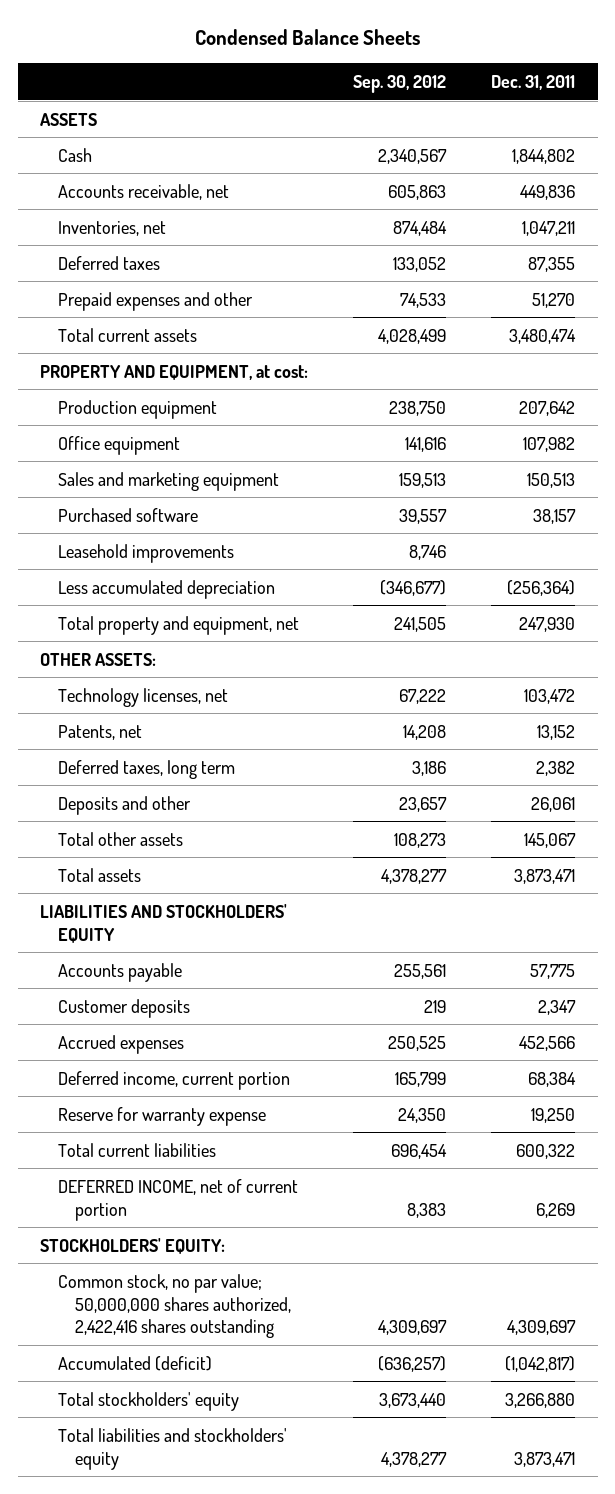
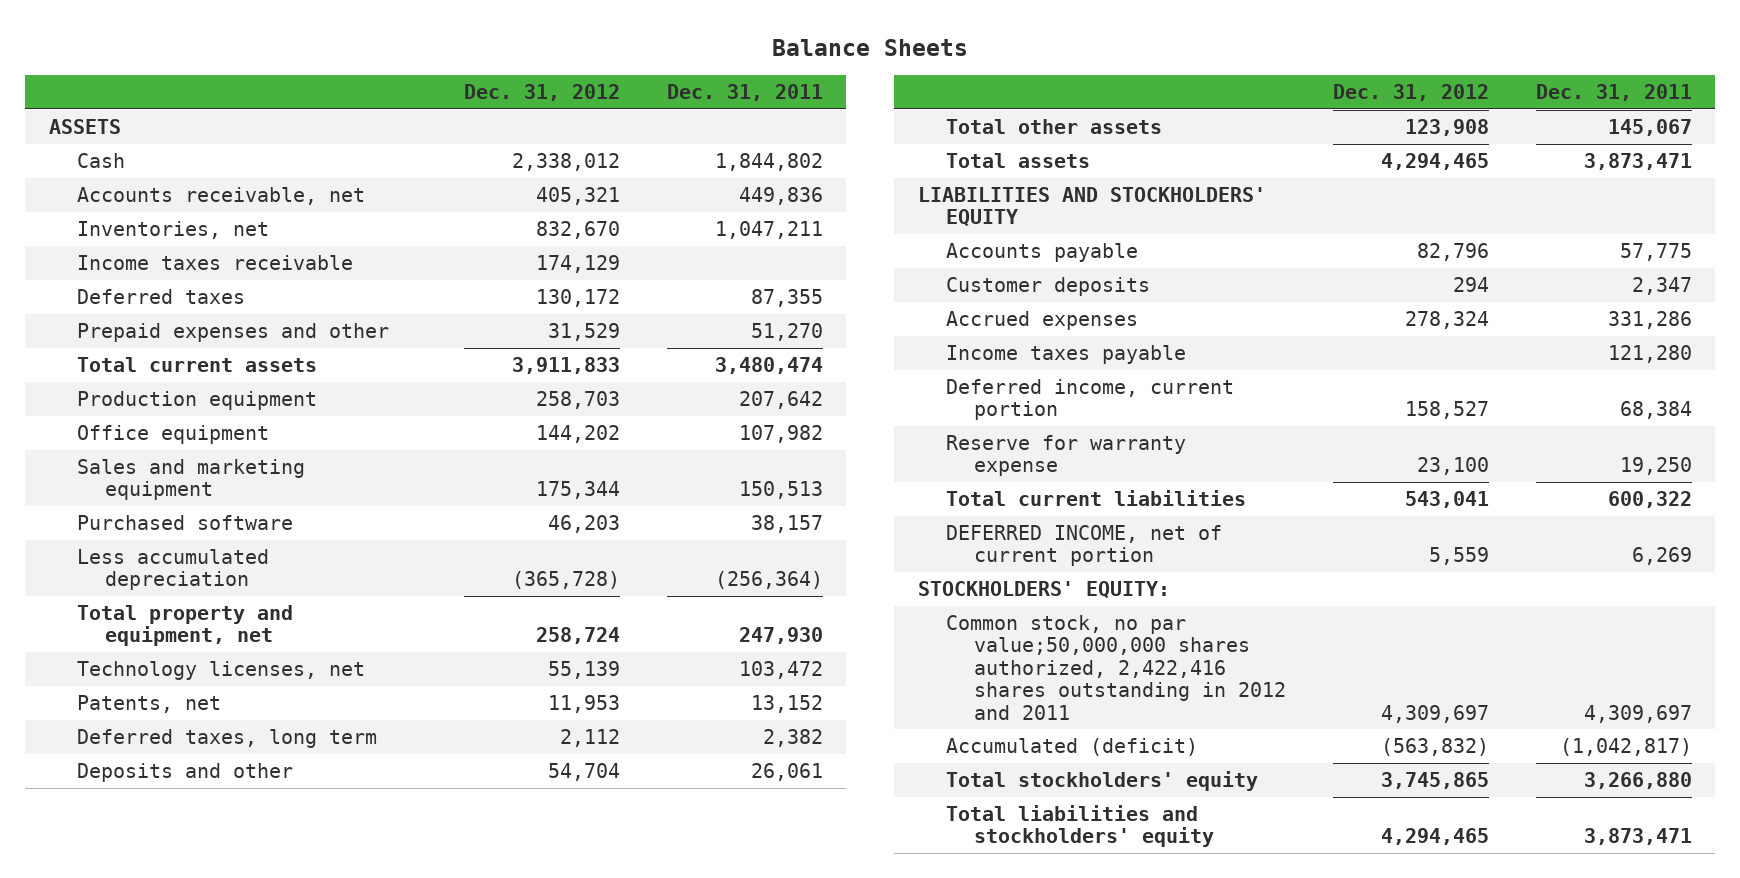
- Condensed Balance Sheets
+ Balance Sheets
- | Sep. 30, 2012 | Dec. 31, 2011
+ | Dec. 31, 2012 | Dec. 31, 2011
+ Income taxes receivable | 174,129 |
- PROPERTY AND EQUIPMENT, at cost:
- Leasehold improvements | 8,746 |
- OTHER ASSETS:
- Accrued expenses | 250,525 | 452,566
+ Accrued expenses | 278,324 | 331,286
+ Income taxes payable | | 121,280
- Common stock, no par value; 50,000,000 shares authorized, 2,422,416 shares outstanding | 4,309,697 | 4,309,697
+ Common stock, no par value;50,000,000 shares authorized, 2,422,416 shares outstanding in 2012 and 2011 | 4,309,697 | 4,309,697

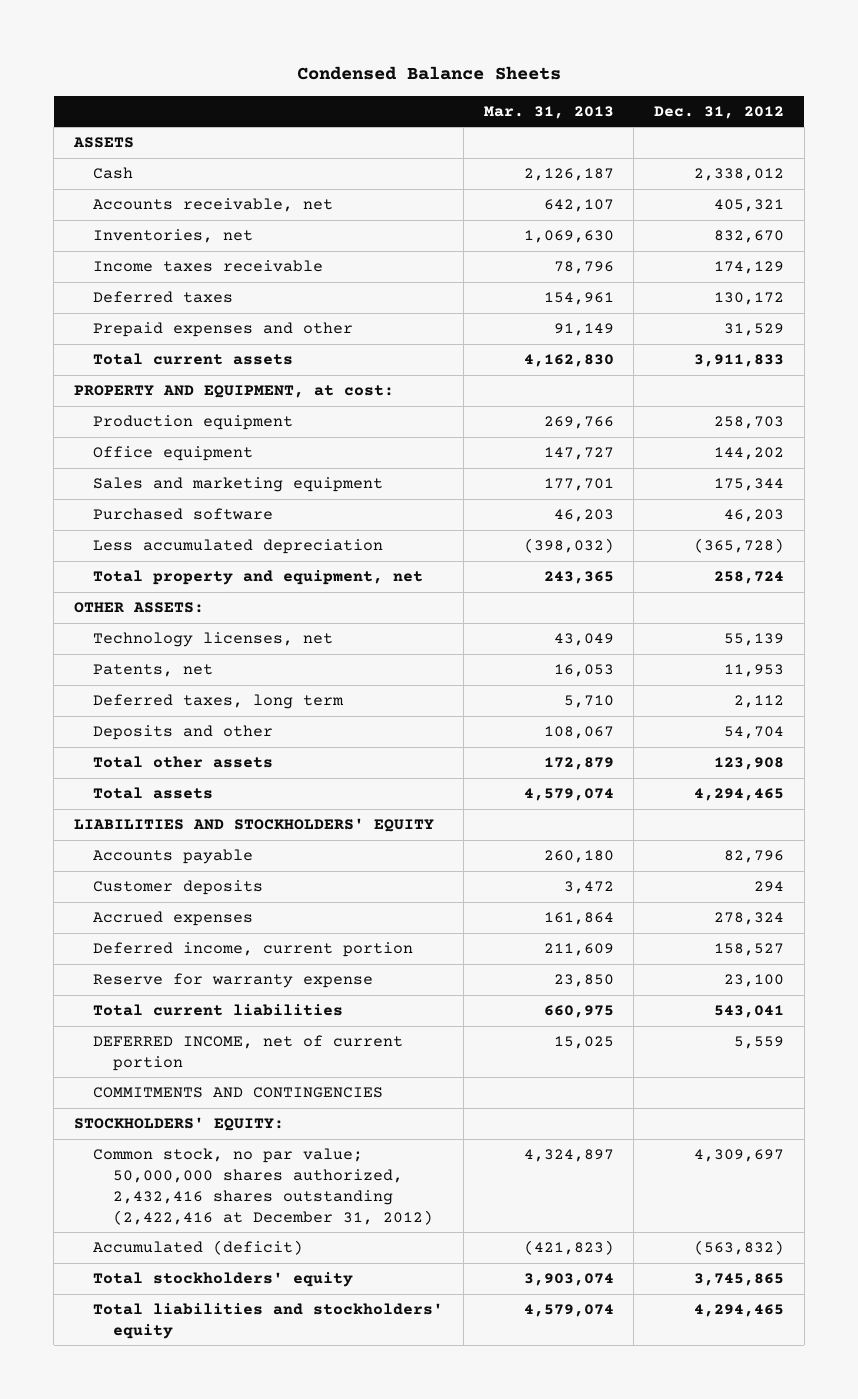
- Balance Sheets
+ Condensed Balance Sheets
- | Dec. 31, 2012 | Dec. 31, 2011
+ | Mar. 31, 2013 | Dec. 31, 2012
+ PROPERTY AND EQUIPMENT, at cost:
+ OTHER ASSETS:
- Income taxes payable | | 121,280
+ COMMITMENTS AND CONTINGENCIES
- Common stock, no par value;50,000,000 shares authorized, 2,422,416 shares outstanding in 2012 and 2011 | 4,309,697 | 4,309,697
+ Common stock, no par value; 50,000,000 shares authorized, 2,432,416 shares outstanding (2,422,416 at December 31, 2012) | 4,324,897 | 4,309,697

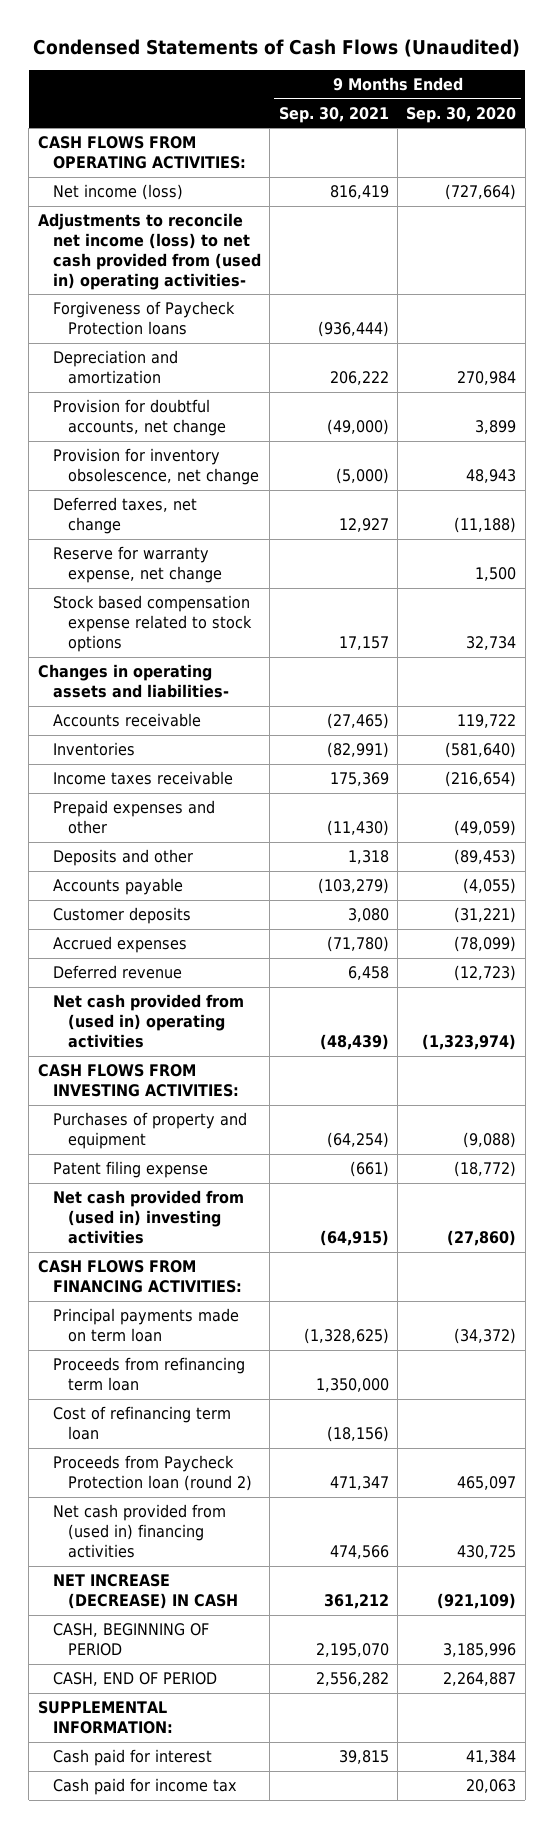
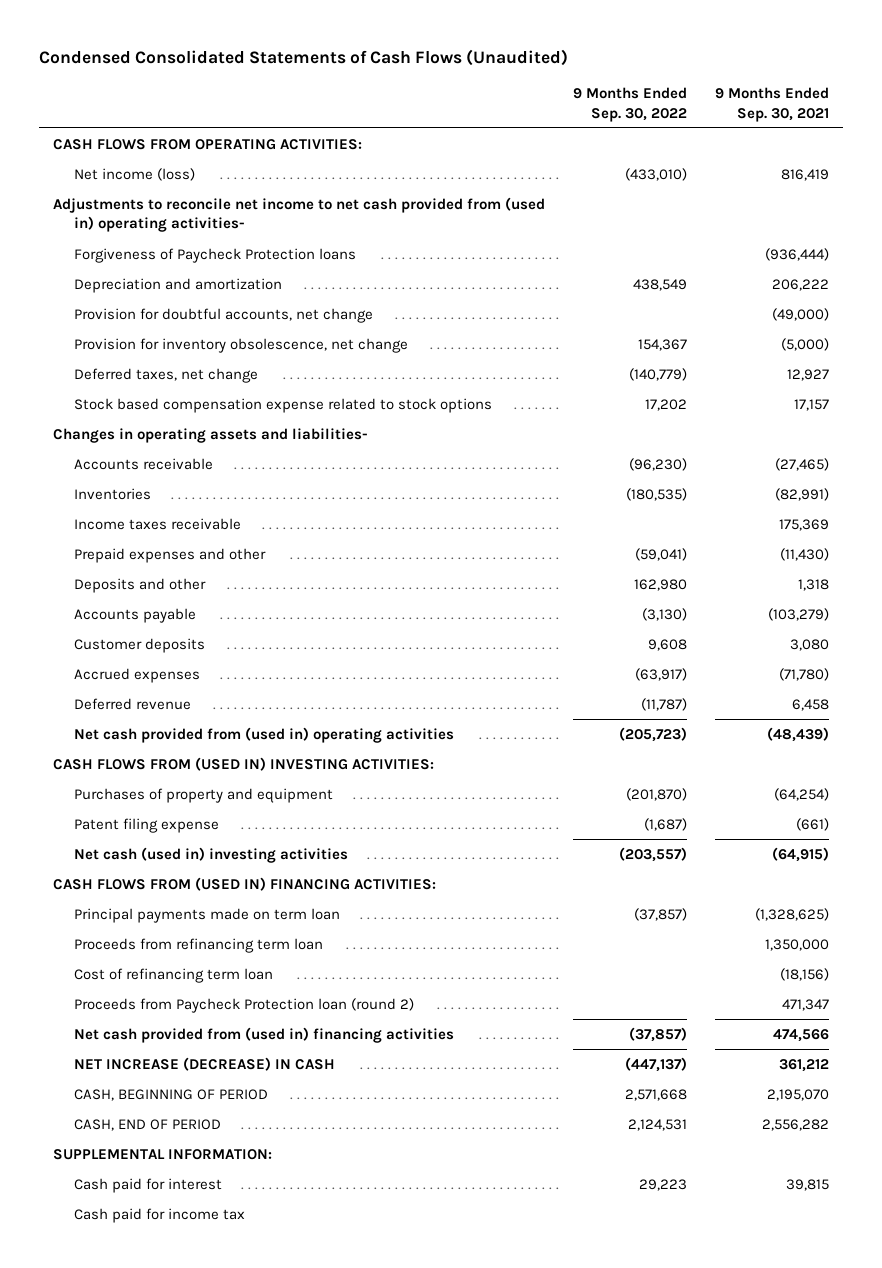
- Condensed Statements of Cash Flows (Unaudited)
+ Condensed Consolidated Statements of Cash Flows (Unaudited)
- | 9 Months Ended Sep. 30, 2021 | 9 Months Ended Sep. 30, 2020
+ | 9 Months Ended Sep. 30, 2022 | 9 Months Ended Sep. 30, 2021
- Adjustments to reconcile net income (loss) to net cash provided from (used in) operating activities-
+ Adjustments to reconcile net income to net cash provided from (used in) operating activities-
- Reserve for warranty expense, net change | | 1,500
- CASH FLOWS FROM INVESTING ACTIVITIES:
+ CASH FLOWS FROM (USED IN) INVESTING ACTIVITIES:
- Net cash provided from (used in) investing activities | (64,915) | (27,860)
- CASH FLOWS FROM FINANCING ACTIVITIES:
+ Net cash (used in) investing activities | (203,557) | (64,915)
+ CASH FLOWS FROM (USED IN) FINANCING ACTIVITIES:

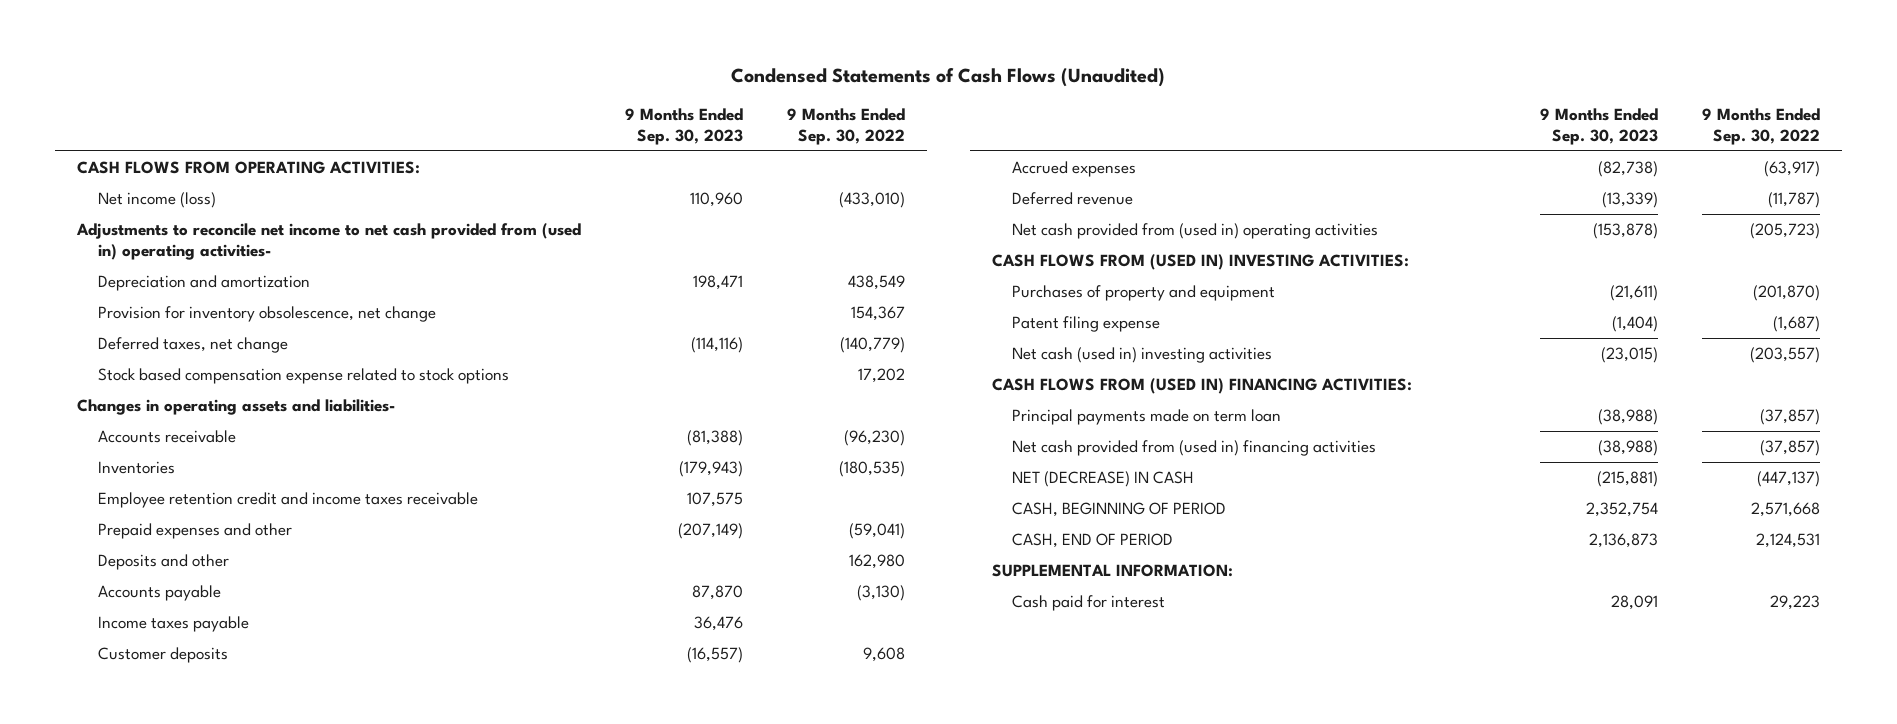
- Condensed Consolidated Statements of Cash Flows (Unaudited)
+ Condensed Statements of Cash Flows (Unaudited)
- | 9 Months Ended Sep. 30, 2022 | 9 Months Ended Sep. 30, 2021
+ | 9 Months Ended Sep. 30, 2023 | 9 Months Ended Sep. 30, 2022
- Forgiveness of Paycheck Protection loans | | (936,444)
- Provision for doubtful accounts, net change | | (49,000)
- Income taxes receivable | | 175,369
+ Employee retention credit and income taxes receivable | 107,575 |
+ Income taxes payable | 36,476 |
- Proceeds from refinancing term loan | | 1,350,000
- Cost of refinancing term loan | | (18,156)
- Proceeds from Paycheck Protection loan (round 2) | | 471,347
- NET INCREASE (DECREASE) IN CASH | (447,137) | 361,212
+ NET (DECREASE) IN CASH | (215,881) | (447,137)
- Cash paid for income tax

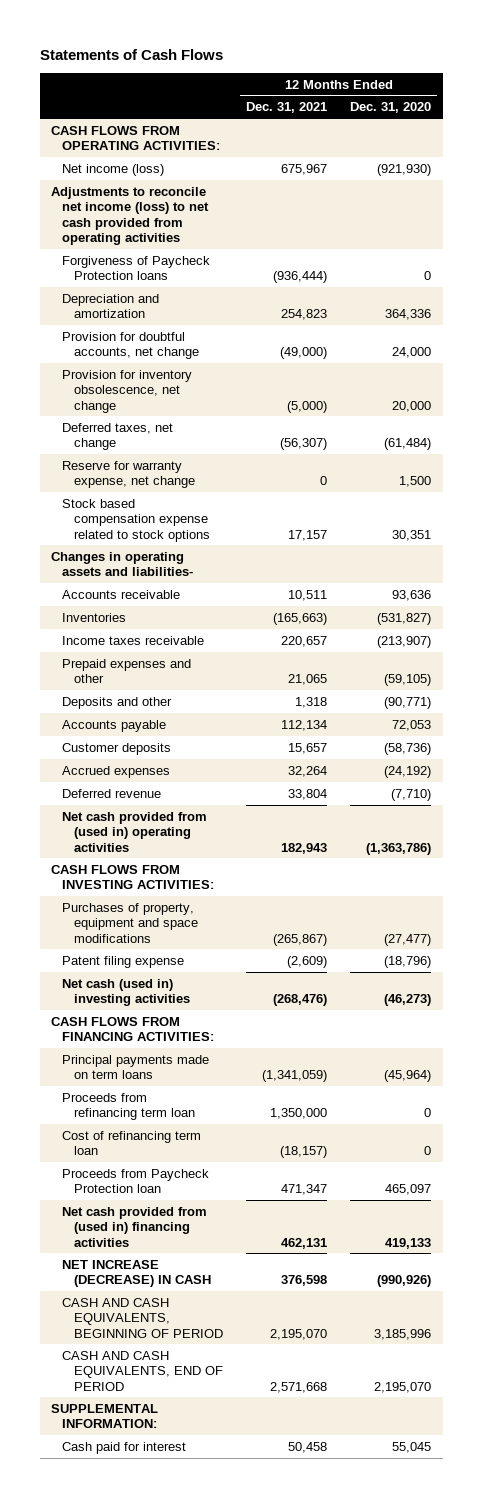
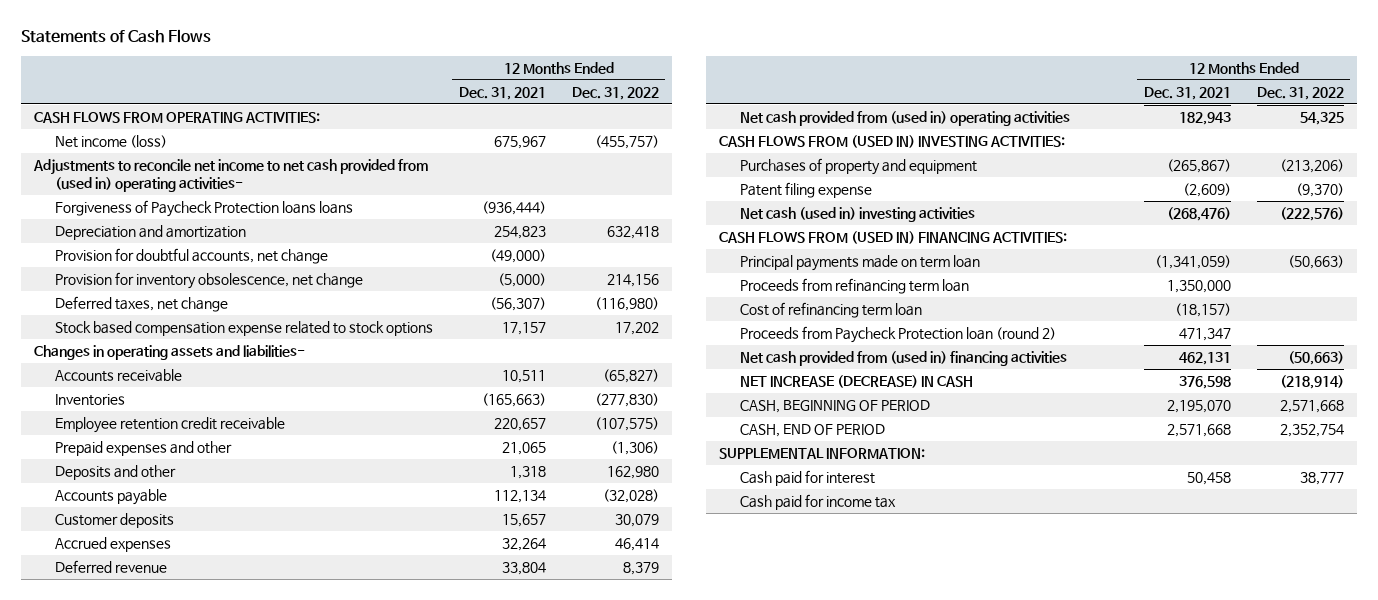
- | 12 Months Ended Dec. 31, 2021 | 12 Months Ended Dec. 31, 2020
+ | 12 Months Ended Dec. 31, 2021 | 12 Months Ended Dec. 31, 2022
- Adjustments to reconcile net income (loss) to net cash provided from operating activities
- Forgiveness of Paycheck Protection loans | (936,444) | 0
+ Adjustments to reconcile net income to net cash provided from (used in) operating activities-
+ Forgiveness of Paycheck Protection loans loans | (936,444) |
- Reserve for warranty expense, net change | 0 | 1,500
- Income taxes receivable | 220,657 | (213,907)
+ Employee retention credit receivable | 220,657 | (107,575)
- CASH FLOWS FROM INVESTING ACTIVITIES:
- Purchases of property, equipment and space modifications | (265,867) | (27,477)
+ CASH FLOWS FROM (USED IN) INVESTING ACTIVITIES:
+ Purchases of property and equipment | (265,867) | (213,206)
- CASH FLOWS FROM FINANCING ACTIVITIES:
- Principal payments made on term loans | (1,341,059) | (45,964)
+ CASH FLOWS FROM (USED IN) FINANCING ACTIVITIES:
+ Principal payments made on term loan | (1,341,059) | (50,663)
- Proceeds from Paycheck Protection loan | 471,347 | 465,097
+ Proceeds from Paycheck Protection loan (round 2) | 471,347 |
- CASH AND CASH EQUIVALENTS, BEGINNING OF PERIOD | 2,195,070 | 3,185,996
- CASH AND CASH EQUIVALENTS, END OF PERIOD | 2,571,668 | 2,195,070
+ CASH, BEGINNING OF PERIOD | 2,195,070 | 2,571,668
+ CASH, END OF PERIOD | 2,571,668 | 2,352,754
+ Cash paid for income tax

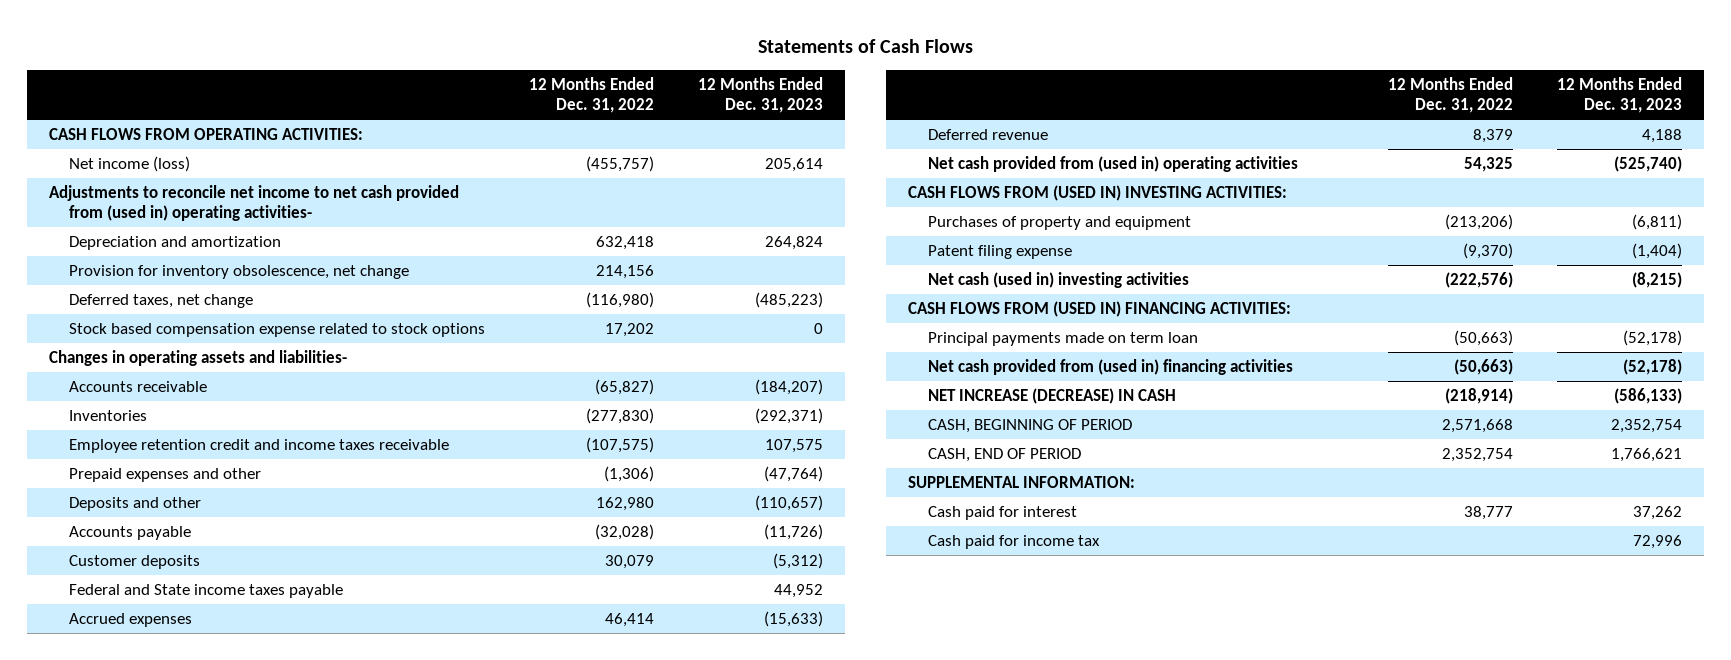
- | 12 Months Ended Dec. 31, 2021 | 12 Months Ended Dec. 31, 2022
+ | 12 Months Ended Dec. 31, 2022 | 12 Months Ended Dec. 31, 2023
- Forgiveness of Paycheck Protection loans loans | (936,444) |
- Provision for doubtful accounts, net change | (49,000) |
- Employee retention credit receivable | 220,657 | (107,575)
+ Employee retention credit and income taxes receivable | (107,575) | 107,575
+ Federal and State income taxes payable | | 44,952
- Proceeds from refinancing term loan | 1,350,000 |
- Cost of refinancing term loan | (18,157) |
- Proceeds from Paycheck Protection loan (round 2) | 471,347 |

